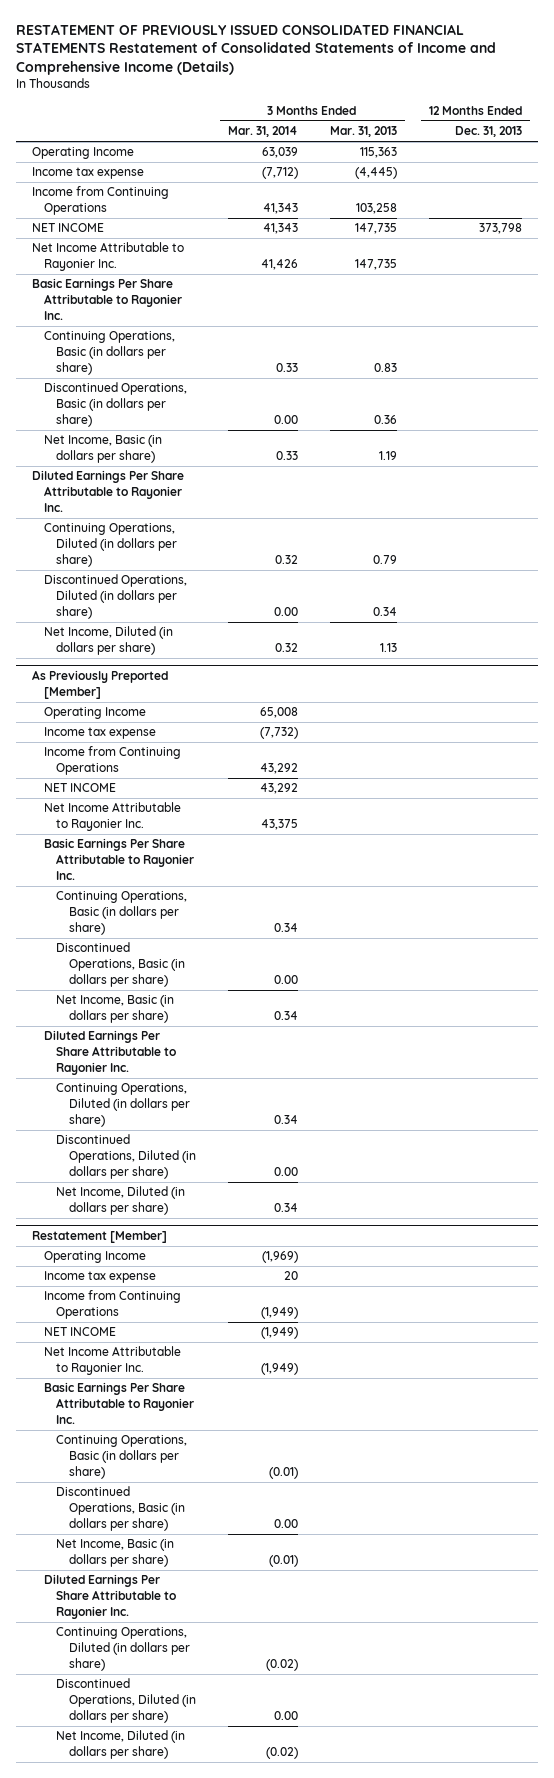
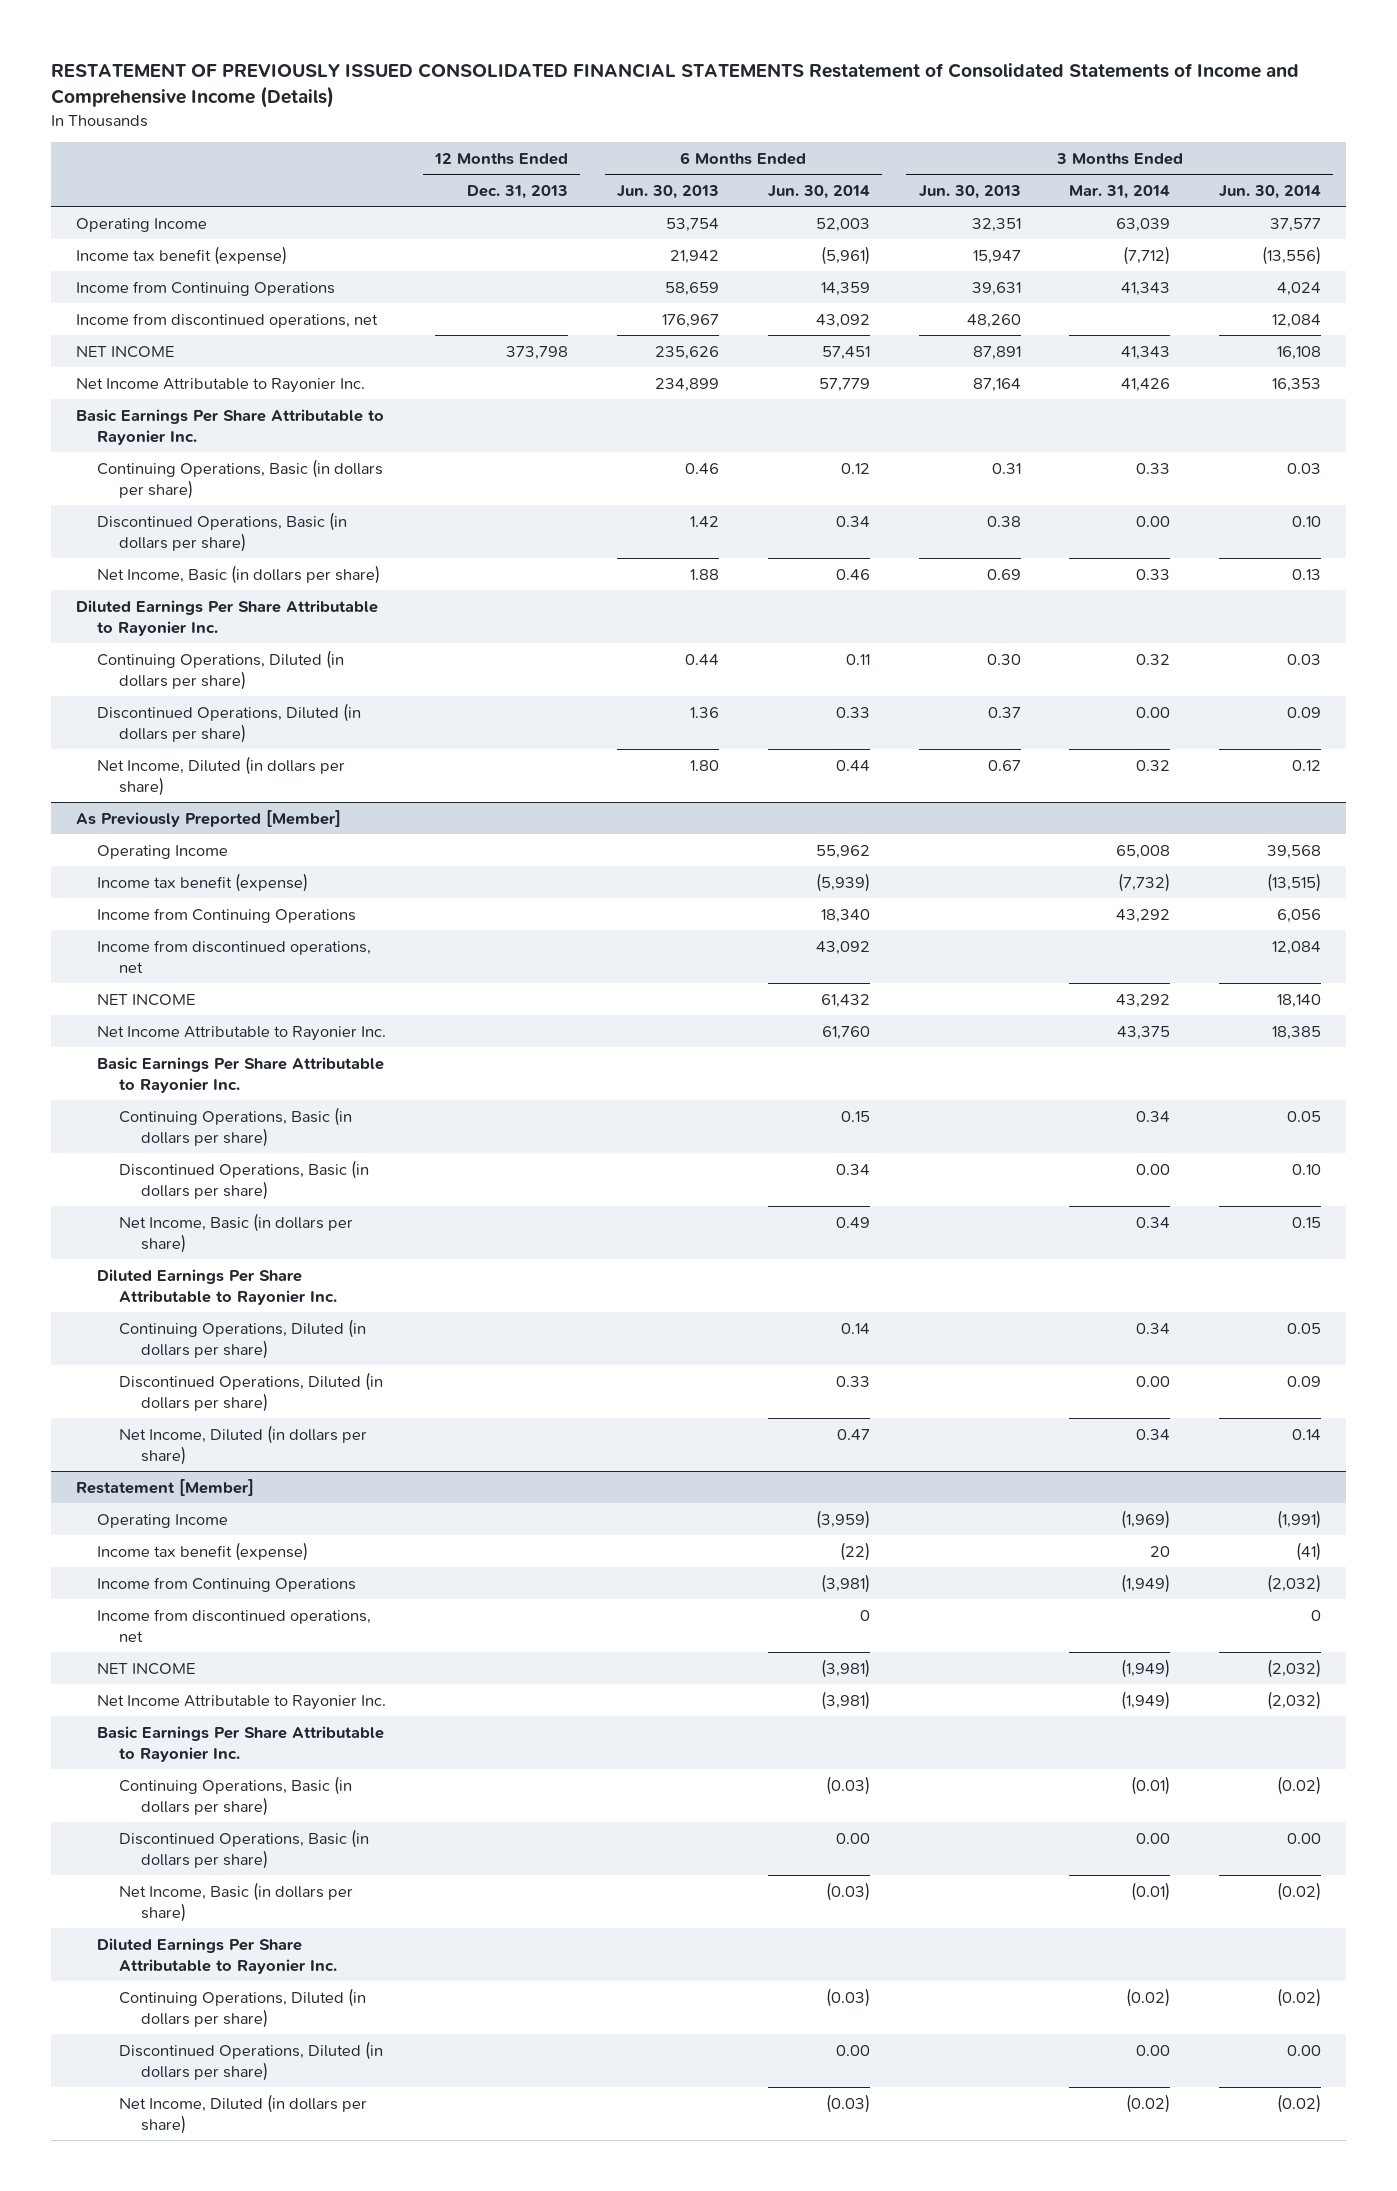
- | 3 Months Ended Mar. 31, 2014 | 3 Months Ended Mar. 31, 2013 | 12 Months Ended Dec. 31, 2013
+ | 12 Months Ended Dec. 31, 2013 | 6 Months Ended Jun. 30, 2013 | 6 Months Ended Jun. 30, 2014 | 3 Months Ended Jun. 30, 2013 | 3 Months Ended Mar. 31, 2014 | 3 Months Ended Jun. 30, 2014
- Income tax expense | (7,712) | (4,445) |
+ Income tax benefit (expense) | | 21,942 | (5,961) | 15,947 | (7,712) | (13,556)
+ Income from discontinued operations, net | | 176,967 | 43,092 | 48,260 | | 12,084
@ As Previously Preported [Member]
- Income tax expense | (7,732) | |
+ Income tax benefit (expense) | | | (5,939) | | (7,732) | (13,515)
+ Income from discontinued operations, net | | | 43,092 | | | 12,084
@ Restatement [Member]
- Income tax expense | 20 | |
+ Income tax benefit (expense) | | | (22) | | 20 | (41)
+ Income from discontinued operations, net | | | 0 | | | 0

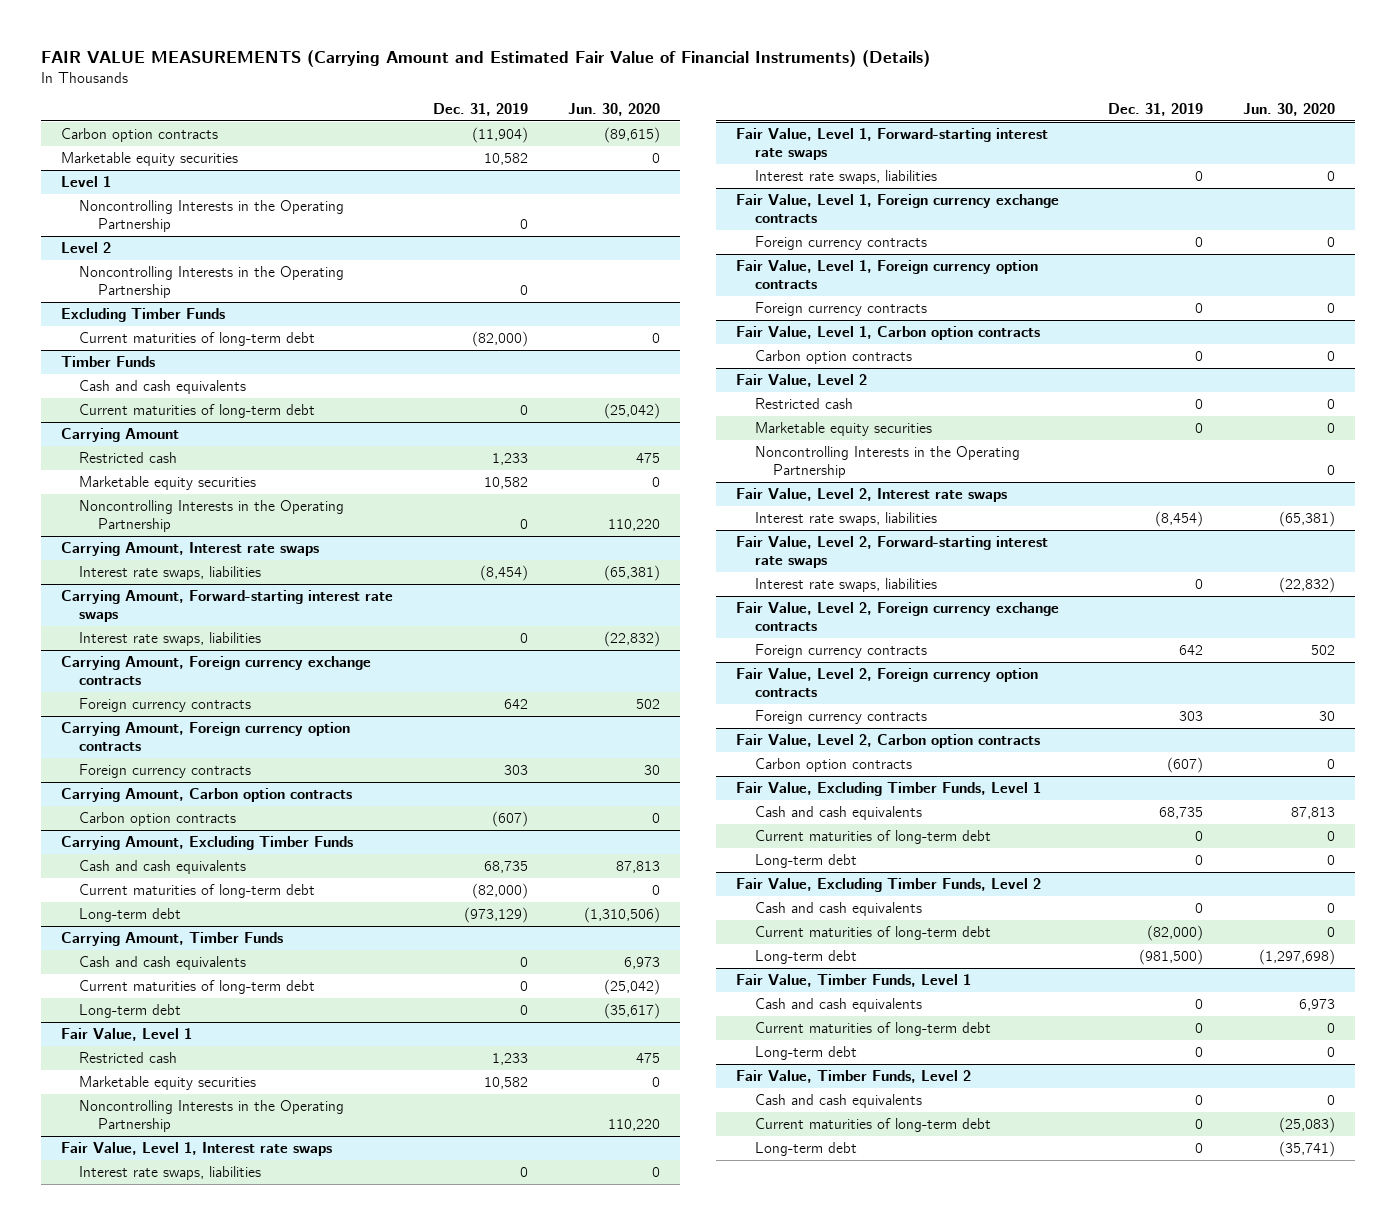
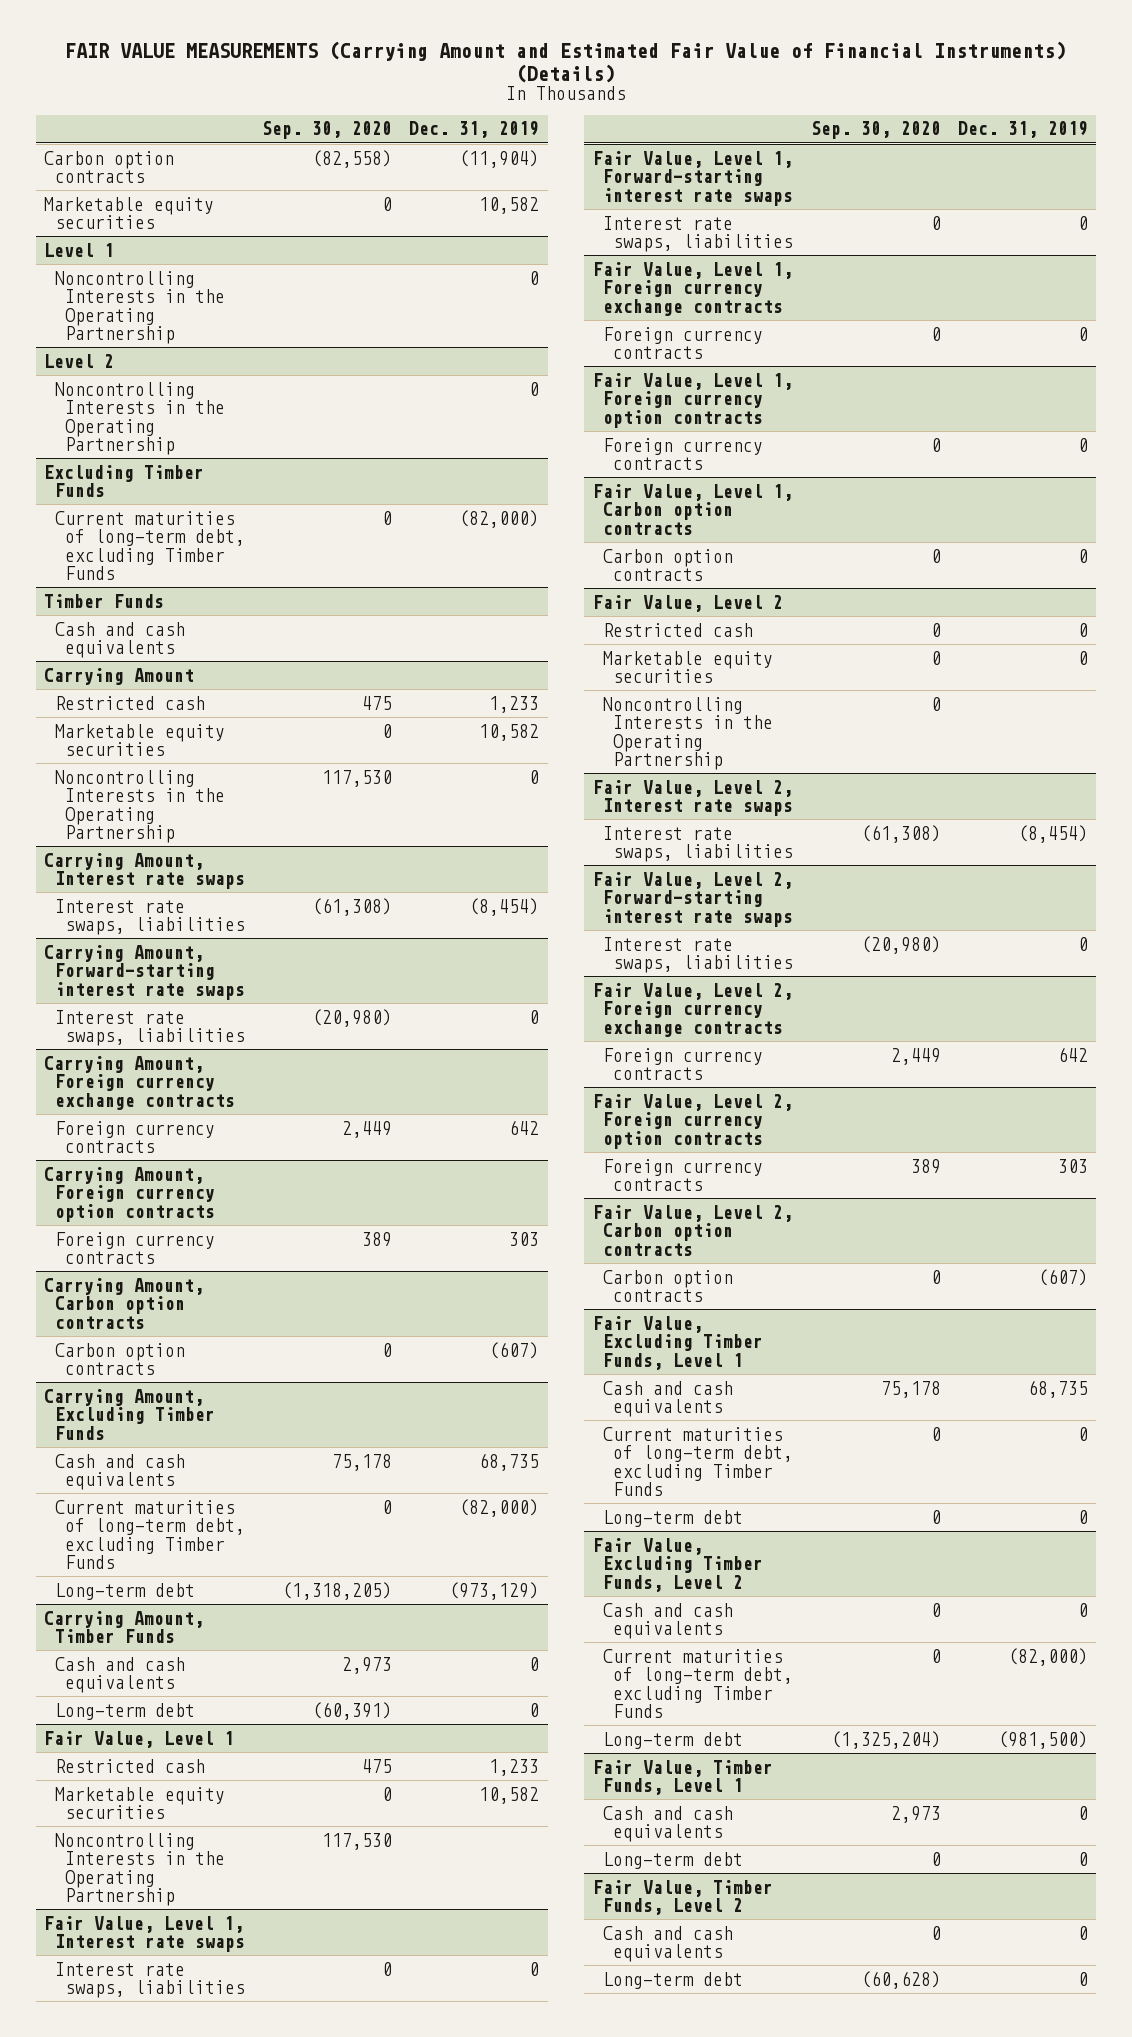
- | Dec. 31, 2019 | Jun. 30, 2020
+ | Sep. 30, 2020 | Dec. 31, 2019
@ Excluding Timber Funds
- Current maturities of long-term debt | (82,000) | 0
+ Current maturities of long-term debt, excluding Timber Funds | 0 | (82,000)
@ Timber Funds
- Current maturities of long-term debt | 0 | (25,042)
@ Carrying Amount, Excluding Timber Funds
- Current maturities of long-term debt | (82,000) | 0
+ Current maturities of long-term debt, excluding Timber Funds | 0 | (82,000)
@ Carrying Amount, Timber Funds
- Current maturities of long-term debt | 0 | (25,042)
@ Fair Value, Excluding Timber Funds, Level 1
- Current maturities of long-term debt | 0 | 0
+ Current maturities of long-term debt, excluding Timber Funds | 0 | 0
@ Fair Value, Excluding Timber Funds, Level 2
- Current maturities of long-term debt | (82,000) | 0
+ Current maturities of long-term debt, excluding Timber Funds | 0 | (82,000)
@ Fair Value, Timber Funds, Level 1
- Current maturities of long-term debt | 0 | 0
@ Fair Value, Timber Funds, Level 2
- Current maturities of long-term debt | 0 | (25,083)

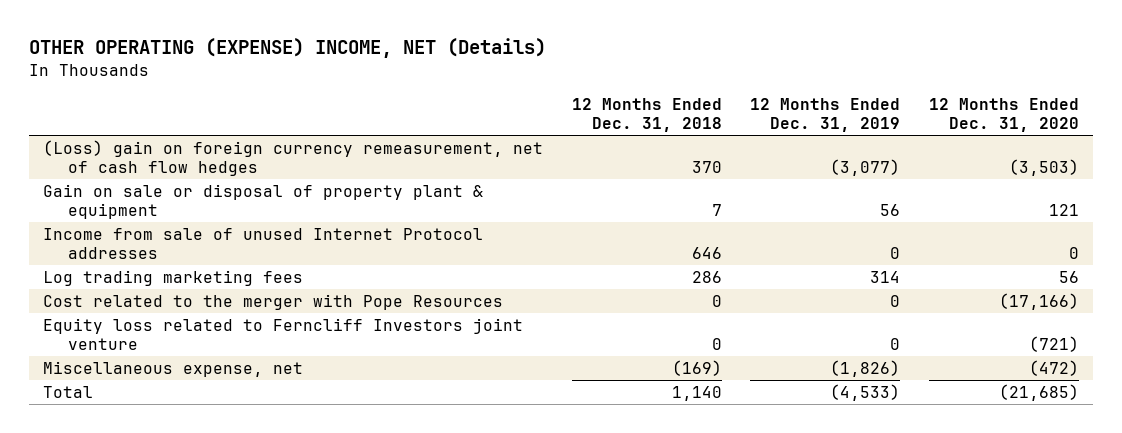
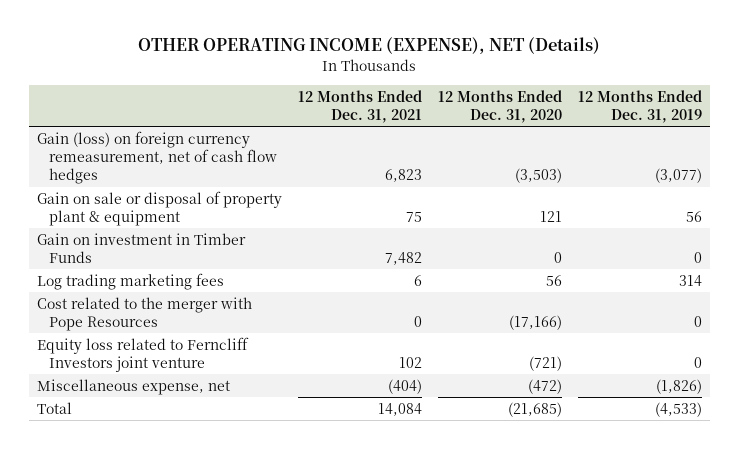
- OTHER OPERATING (EXPENSE) INCOME, NET (Details)
+ OTHER OPERATING INCOME (EXPENSE), NET (Details)
- | 12 Months Ended Dec. 31, 2018 | 12 Months Ended Dec. 31, 2019 | 12 Months Ended Dec. 31, 2020
+ | 12 Months Ended Dec. 31, 2021 | 12 Months Ended Dec. 31, 2020 | 12 Months Ended Dec. 31, 2019
- (Loss) gain on foreign currency remeasurement, net of cash flow hedges | 370 | (3,077) | (3,503)
+ Gain (loss) on foreign currency remeasurement, net of cash flow hedges | 6,823 | (3,503) | (3,077)
- Income from sale of unused Internet Protocol addresses | 646 | 0 | 0
+ Gain on investment in Timber Funds | 7,482 | 0 | 0

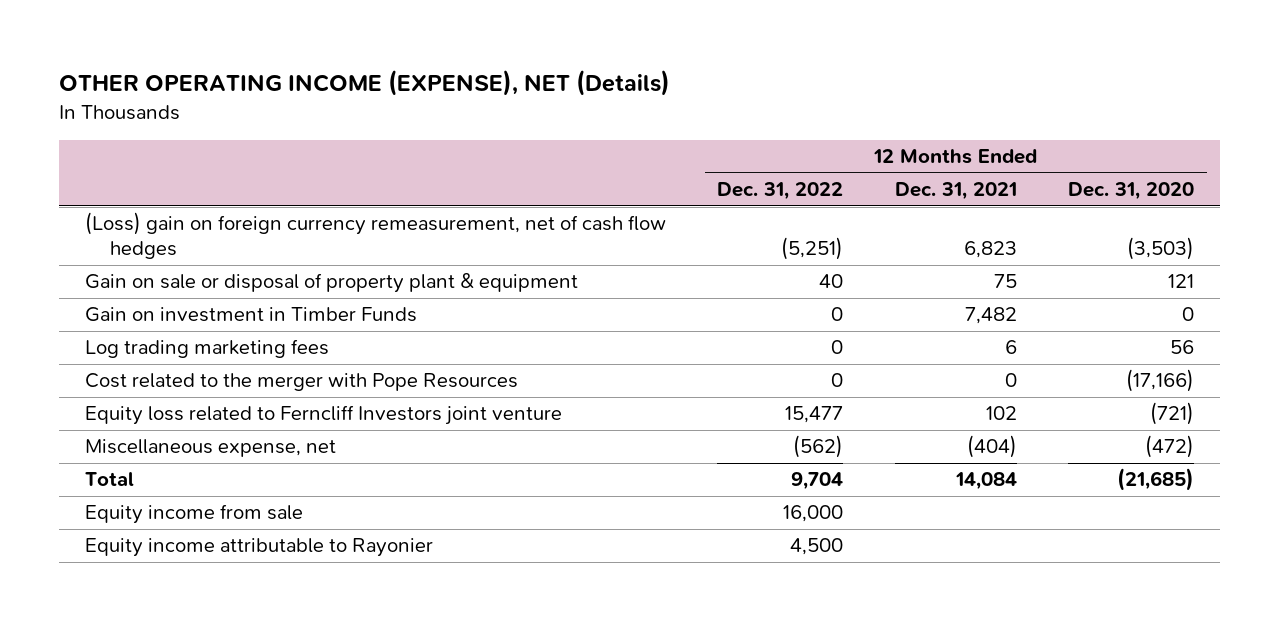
- | 12 Months Ended Dec. 31, 2021 | 12 Months Ended Dec. 31, 2020 | 12 Months Ended Dec. 31, 2019
+ | 12 Months Ended Dec. 31, 2022 | 12 Months Ended Dec. 31, 2021 | 12 Months Ended Dec. 31, 2020
- Gain (loss) on foreign currency remeasurement, net of cash flow hedges | 6,823 | (3,503) | (3,077)
+ (Loss) gain on foreign currency remeasurement, net of cash flow hedges | (5,251) | 6,823 | (3,503)
+ Equity income from sale | 16,000 | |
+ Equity income attributable to Rayonier | 4,500 | |

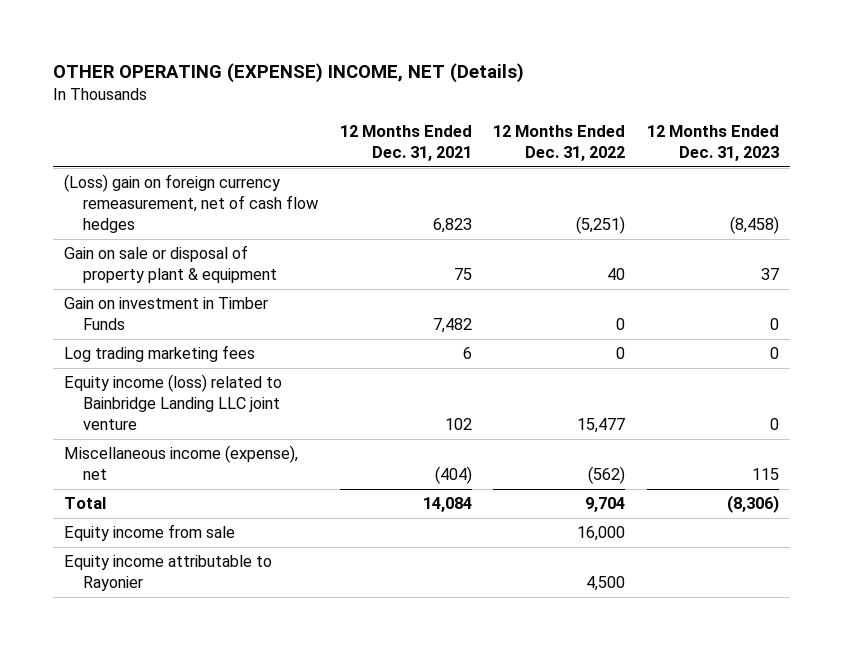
- OTHER OPERATING INCOME (EXPENSE), NET (Details)
+ OTHER OPERATING (EXPENSE) INCOME, NET (Details)
- | 12 Months Ended Dec. 31, 2022 | 12 Months Ended Dec. 31, 2021 | 12 Months Ended Dec. 31, 2020
+ | 12 Months Ended Dec. 31, 2021 | 12 Months Ended Dec. 31, 2022 | 12 Months Ended Dec. 31, 2023
- Cost related to the merger with Pope Resources | 0 | 0 | (17,166)
- Equity loss related to Ferncliff Investors joint venture | 15,477 | 102 | (721)
- Miscellaneous expense, net | (562) | (404) | (472)
+ Equity income (loss) related to Bainbridge Landing LLC joint venture | 102 | 15,477 | 0
+ Miscellaneous income (expense), net | (404) | (562) | 115

